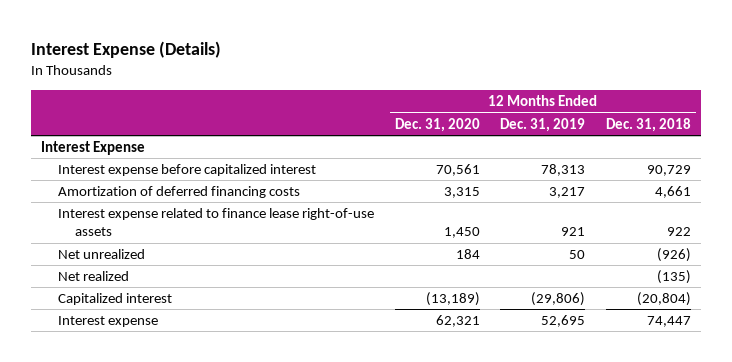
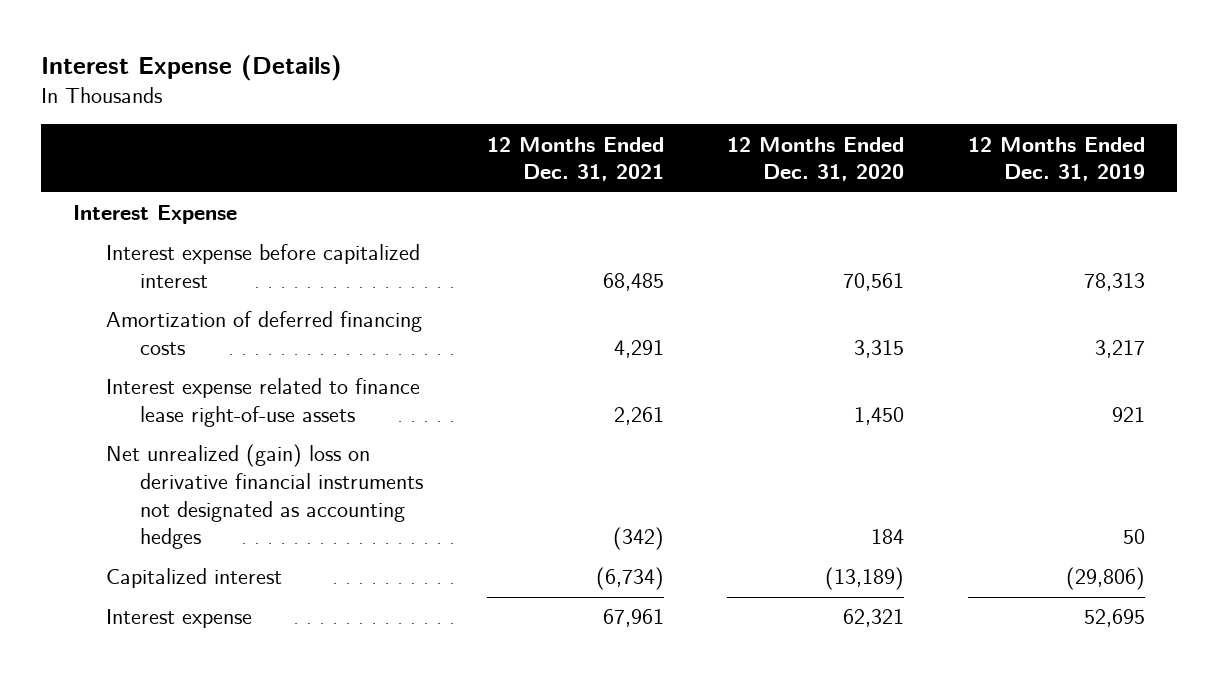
- | 12 Months Ended Dec. 31, 2020 | 12 Months Ended Dec. 31, 2019 | 12 Months Ended Dec. 31, 2018
+ | 12 Months Ended Dec. 31, 2021 | 12 Months Ended Dec. 31, 2020 | 12 Months Ended Dec. 31, 2019
- Net unrealized | 184 | 50 | (926)
- Net realized | | | (135)
+ Net unrealized (gain) loss on derivative financial instruments not designated as accounting hedges | (342) | 184 | 50

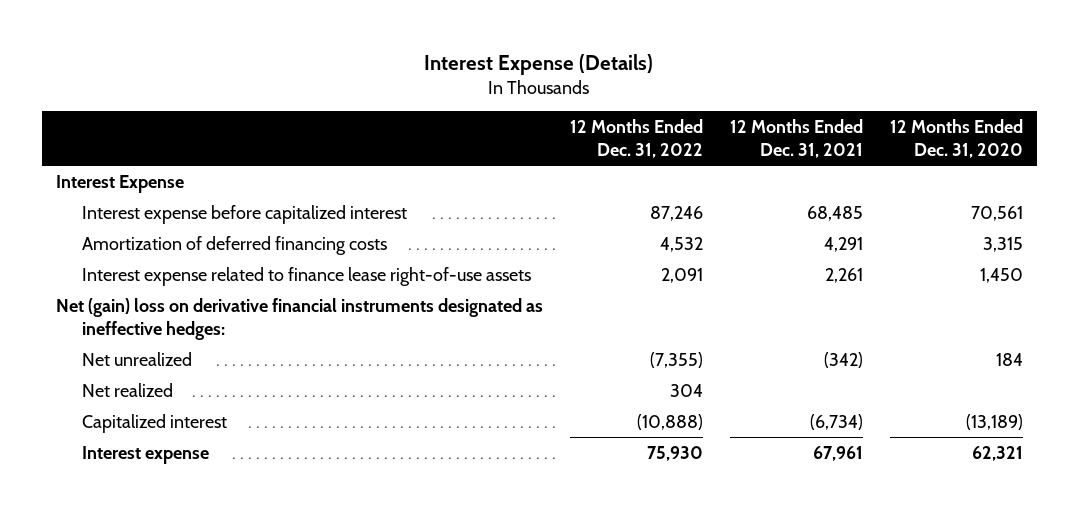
- | 12 Months Ended Dec. 31, 2021 | 12 Months Ended Dec. 31, 2020 | 12 Months Ended Dec. 31, 2019
+ | 12 Months Ended Dec. 31, 2022 | 12 Months Ended Dec. 31, 2021 | 12 Months Ended Dec. 31, 2020
- Net unrealized (gain) loss on derivative financial instruments not designated as accounting hedges | (342) | 184 | 50
+ Net (gain) loss on derivative financial instruments designated as ineffective hedges:
+ Net unrealized | (7,355) | (342) | 184
+ Net realized | 304 | |

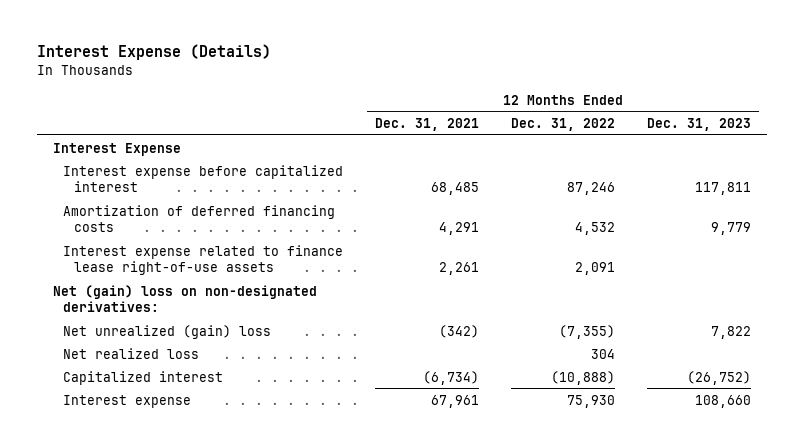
- | 12 Months Ended Dec. 31, 2022 | 12 Months Ended Dec. 31, 2021 | 12 Months Ended Dec. 31, 2020
+ | 12 Months Ended Dec. 31, 2021 | 12 Months Ended Dec. 31, 2022 | 12 Months Ended Dec. 31, 2023
- Net (gain) loss on derivative financial instruments designated as ineffective hedges:
- Net unrealized | (7,355) | (342) | 184
- Net realized | 304 | |
+ Net (gain) loss on non-designated derivatives:
+ Net unrealized (gain) loss | (342) | (7,355) | 7,822
+ Net realized loss | | 304 |

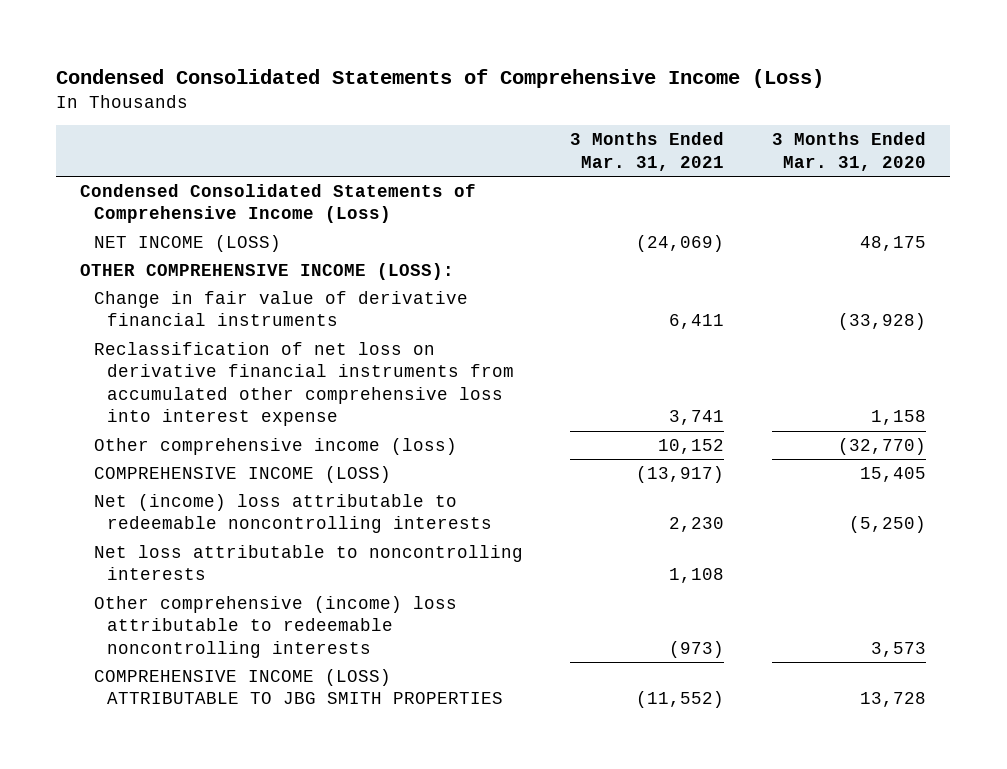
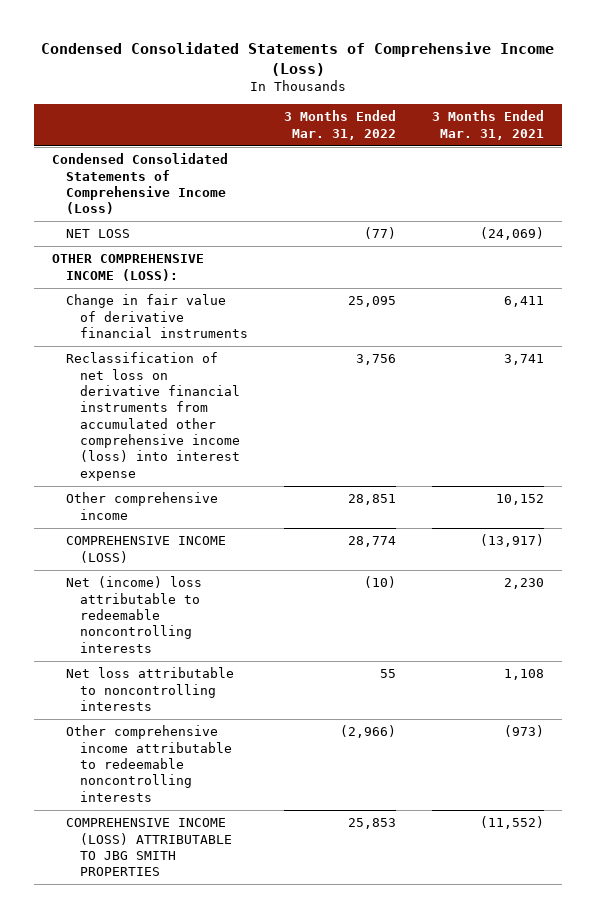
- | 3 Months Ended Mar. 31, 2021 | 3 Months Ended Mar. 31, 2020
+ | 3 Months Ended Mar. 31, 2022 | 3 Months Ended Mar. 31, 2021
- NET INCOME (LOSS) | (24,069) | 48,175
+ NET LOSS | (77) | (24,069)
- Reclassification of net loss on derivative financial instruments from accumulated other comprehensive loss into interest expense | 3,741 | 1,158
- Other comprehensive income (loss) | 10,152 | (32,770)
+ Reclassification of net loss on derivative financial instruments from accumulated other comprehensive income (loss) into interest expense | 3,756 | 3,741
+ Other comprehensive income | 28,851 | 10,152
- Other comprehensive (income) loss attributable to redeemable noncontrolling interests | (973) | 3,573
+ Other comprehensive income attributable to redeemable noncontrolling interests | (2,966) | (973)

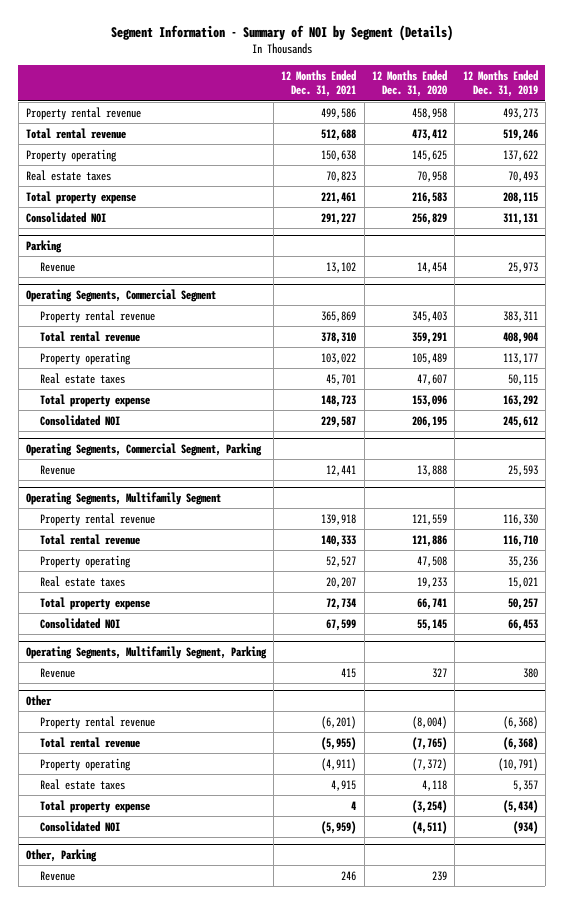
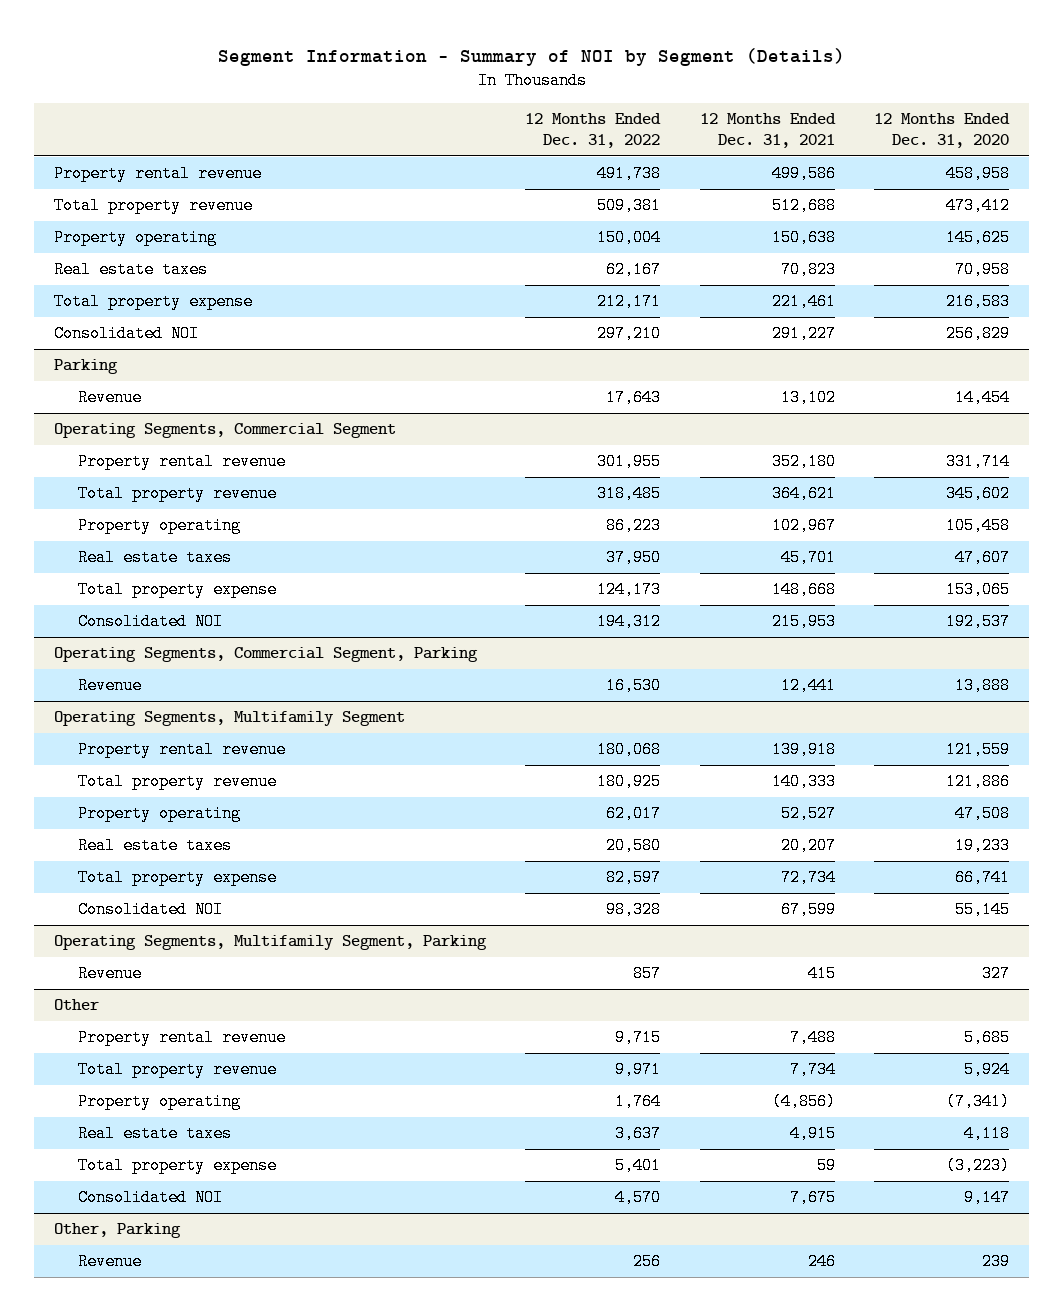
- | 12 Months Ended Dec. 31, 2021 | 12 Months Ended Dec. 31, 2020 | 12 Months Ended Dec. 31, 2019
+ | 12 Months Ended Dec. 31, 2022 | 12 Months Ended Dec. 31, 2021 | 12 Months Ended Dec. 31, 2020
- Total rental revenue | 512,688 | 473,412 | 519,246
+ Total property revenue | 509,381 | 512,688 | 473,412
@ Operating Segments, Commercial Segment
- Property rental revenue | 365,869 | 345,403 | 383,311
- Total rental revenue | 378,310 | 359,291 | 408,904
- Property operating | 103,022 | 105,489 | 113,177
+ Property rental revenue | 301,955 | 352,180 | 331,714
+ Total property revenue | 318,485 | 364,621 | 345,602
+ Property operating | 86,223 | 102,967 | 105,458
- Total property expense | 148,723 | 153,096 | 163,292
- Consolidated NOI | 229,587 | 206,195 | 245,612
+ Total property expense | 124,173 | 148,668 | 153,065
+ Consolidated NOI | 194,312 | 215,953 | 192,537
@ Operating Segments, Multifamily Segment
- Total rental revenue | 140,333 | 121,886 | 116,710
+ Total property revenue | 180,925 | 140,333 | 121,886
@ Other
- Property rental revenue | (6,201) | (8,004) | (6,368)
- Total rental revenue | (5,955) | (7,765) | (6,368)
- Property operating | (4,911) | (7,372) | (10,791)
+ Property rental revenue | 9,715 | 7,488 | 5,685
+ Total property revenue | 9,971 | 7,734 | 5,924
+ Property operating | 1,764 | (4,856) | (7,341)
- Total property expense | 4 | (3,254) | (5,434)
- Consolidated NOI | (5,959) | (4,511) | (934)
+ Total property expense | 5,401 | 59 | (3,223)
+ Consolidated NOI | 4,570 | 7,675 | 9,147

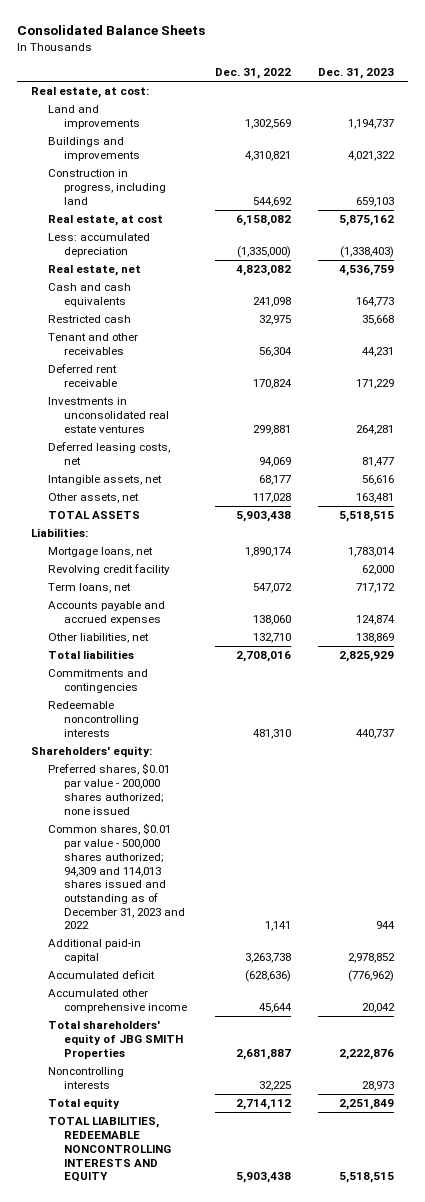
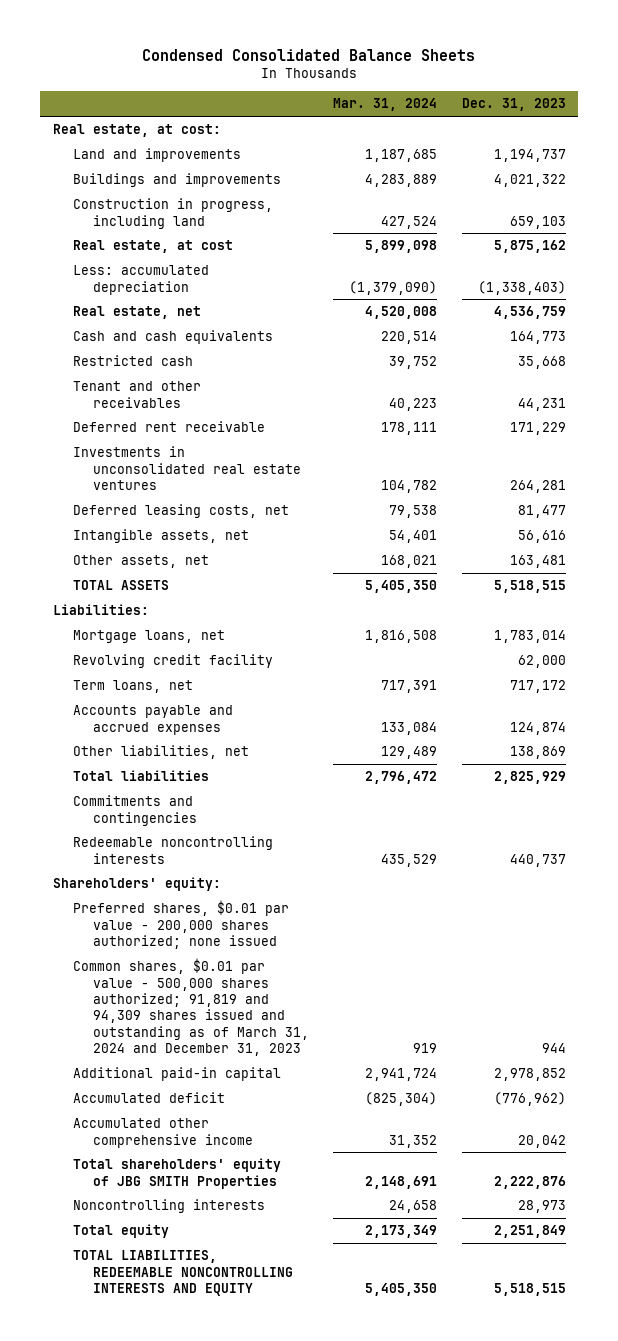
- Consolidated Balance Sheets
+ Condensed Consolidated Balance Sheets
- | Dec. 31, 2022 | Dec. 31, 2023
+ | Mar. 31, 2024 | Dec. 31, 2023
- Common shares, $0.01 par value - 500,000 shares authorized; 94,309 and 114,013 shares issued and outstanding as of December 31, 2023 and 2022 | 1,141 | 944
+ Common shares, $0.01 par value - 500,000 shares authorized; 91,819 and 94,309 shares issued and outstanding as of March 31, 2024 and December 31, 2023 | 919 | 944

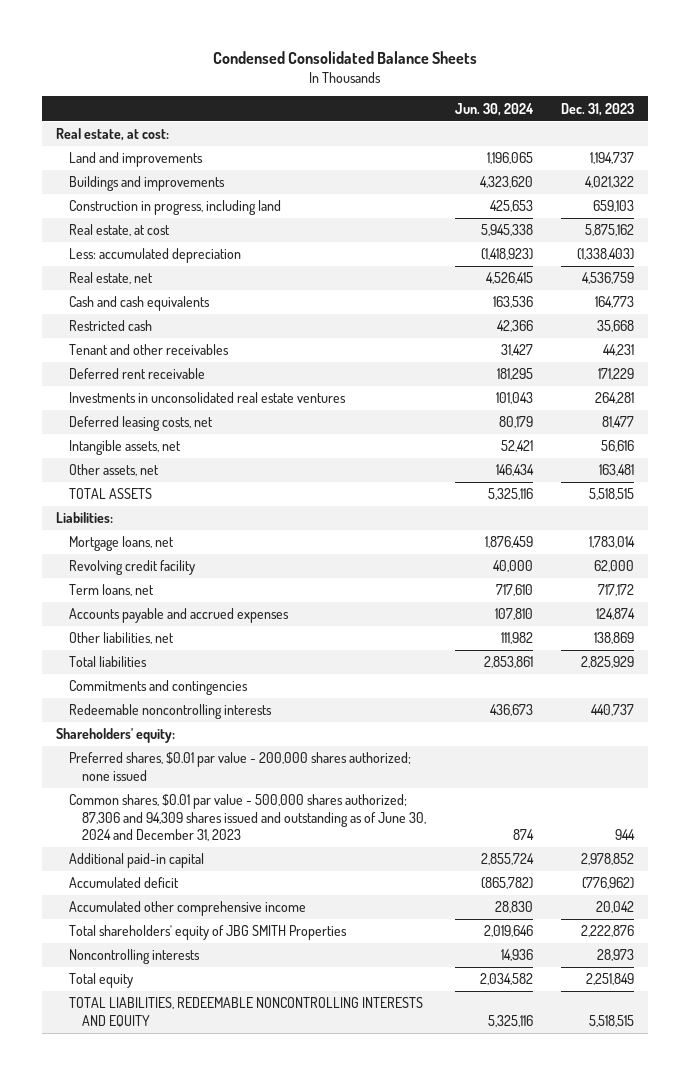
- | Mar. 31, 2024 | Dec. 31, 2023
+ | Jun. 30, 2024 | Dec. 31, 2023
- Common shares, $0.01 par value - 500,000 shares authorized; 91,819 and 94,309 shares issued and outstanding as of March 31, 2024 and December 31, 2023 | 919 | 944
+ Common shares, $0.01 par value - 500,000 shares authorized; 87,306 and 94,309 shares issued and outstanding as of June 30, 2024 and December 31, 2023 | 874 | 944

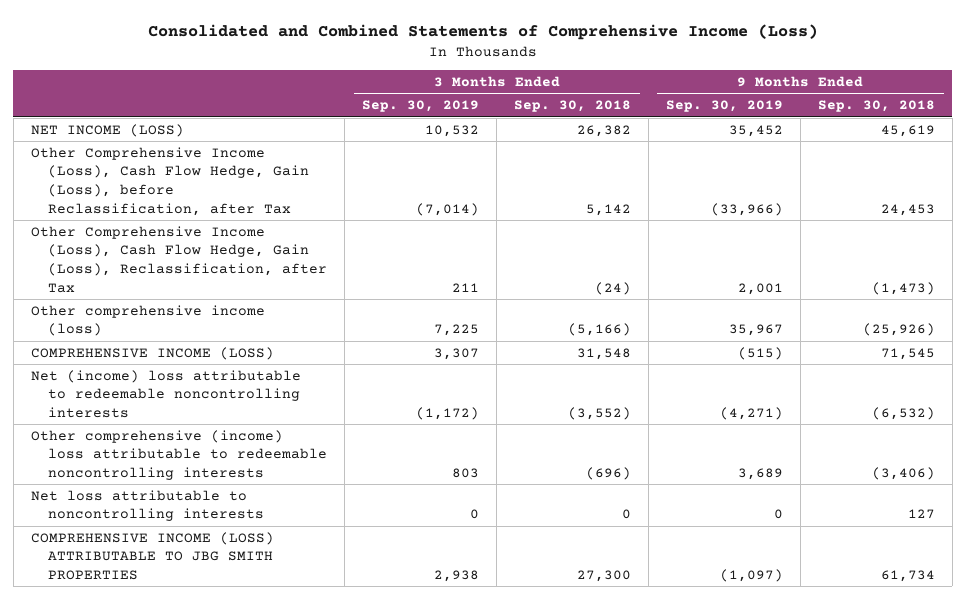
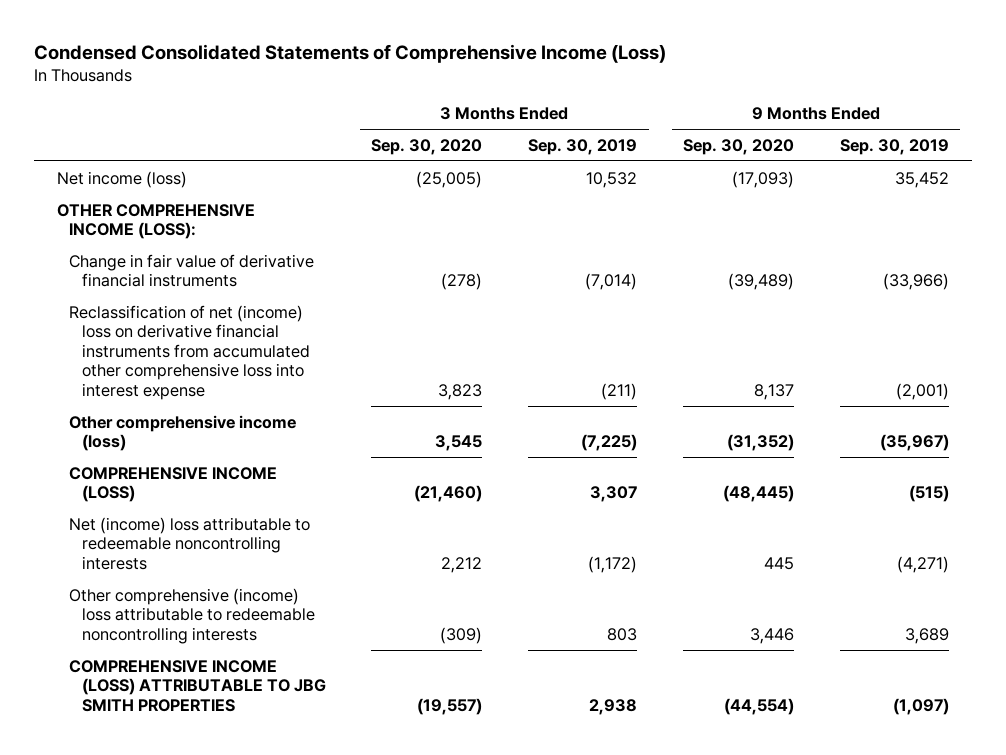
- Consolidated and Combined Statements of Comprehensive Income (Loss)
+ Condensed Consolidated Statements of Comprehensive Income (Loss)
- | 3 Months Ended Sep. 30, 2019 | 3 Months Ended Sep. 30, 2018 | 9 Months Ended Sep. 30, 2019 | 9 Months Ended Sep. 30, 2018
+ | 3 Months Ended Sep. 30, 2020 | 3 Months Ended Sep. 30, 2019 | 9 Months Ended Sep. 30, 2020 | 9 Months Ended Sep. 30, 2019
- NET INCOME (LOSS) | 10,532 | 26,382 | 35,452 | 45,619
- Other Comprehensive Income (Loss), Cash Flow Hedge, Gain (Loss), before Reclassification, after Tax | (7,014) | 5,142 | (33,966) | 24,453
- Other Comprehensive Income (Loss), Cash Flow Hedge, Gain (Loss), Reclassification, after Tax | 211 | (24) | 2,001 | (1,473)
- Other comprehensive income (loss) | 7,225 | (5,166) | 35,967 | (25,926)
+ Net income (loss) | (25,005) | 10,532 | (17,093) | 35,452
+ OTHER COMPREHENSIVE INCOME (LOSS):
+ Change in fair value of derivative financial instruments | (278) | (7,014) | (39,489) | (33,966)
+ Reclassification of net (income) loss on derivative financial instruments from accumulated other comprehensive loss into interest expense | 3,823 | (211) | 8,137 | (2,001)
+ Other comprehensive income (loss) | 3,545 | (7,225) | (31,352) | (35,967)
- Net loss attributable to noncontrolling interests | 0 | 0 | 0 | 127

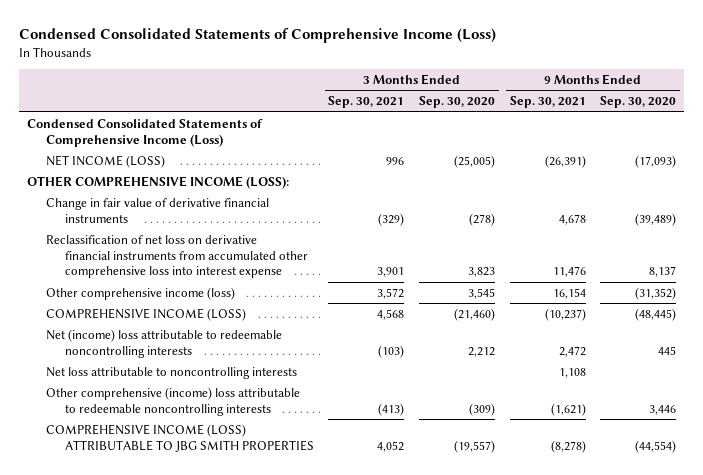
- | 3 Months Ended Sep. 30, 2020 | 3 Months Ended Sep. 30, 2019 | 9 Months Ended Sep. 30, 2020 | 9 Months Ended Sep. 30, 2019
+ | 3 Months Ended Sep. 30, 2021 | 3 Months Ended Sep. 30, 2020 | 9 Months Ended Sep. 30, 2021 | 9 Months Ended Sep. 30, 2020
- Net income (loss) | (25,005) | 10,532 | (17,093) | 35,452
+ Condensed Consolidated Statements of Comprehensive Income (Loss)
+ NET INCOME (LOSS) | 996 | (25,005) | (26,391) | (17,093)
- Reclassification of net (income) loss on derivative financial instruments from accumulated other comprehensive loss into interest expense | 3,823 | (211) | 8,137 | (2,001)
+ Reclassification of net loss on derivative financial instruments from accumulated other comprehensive loss into interest expense | 3,901 | 3,823 | 11,476 | 8,137
+ Net loss attributable to noncontrolling interests | | | 1,108 |

